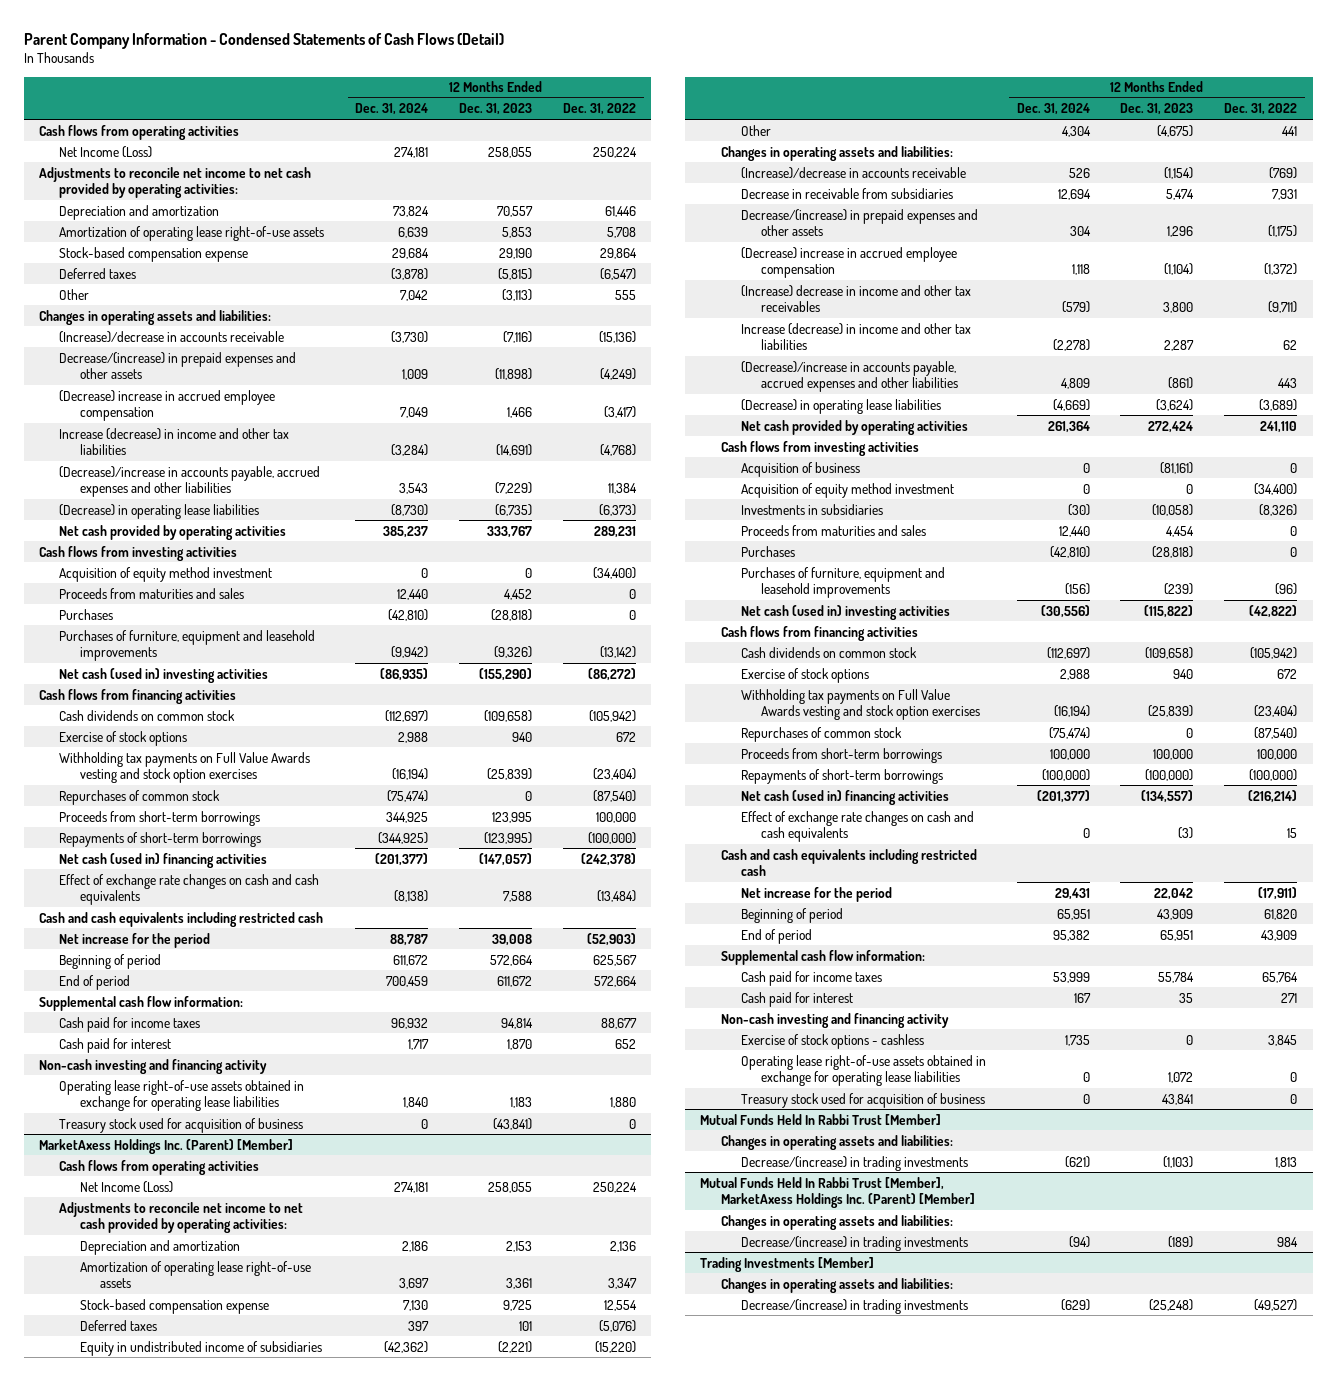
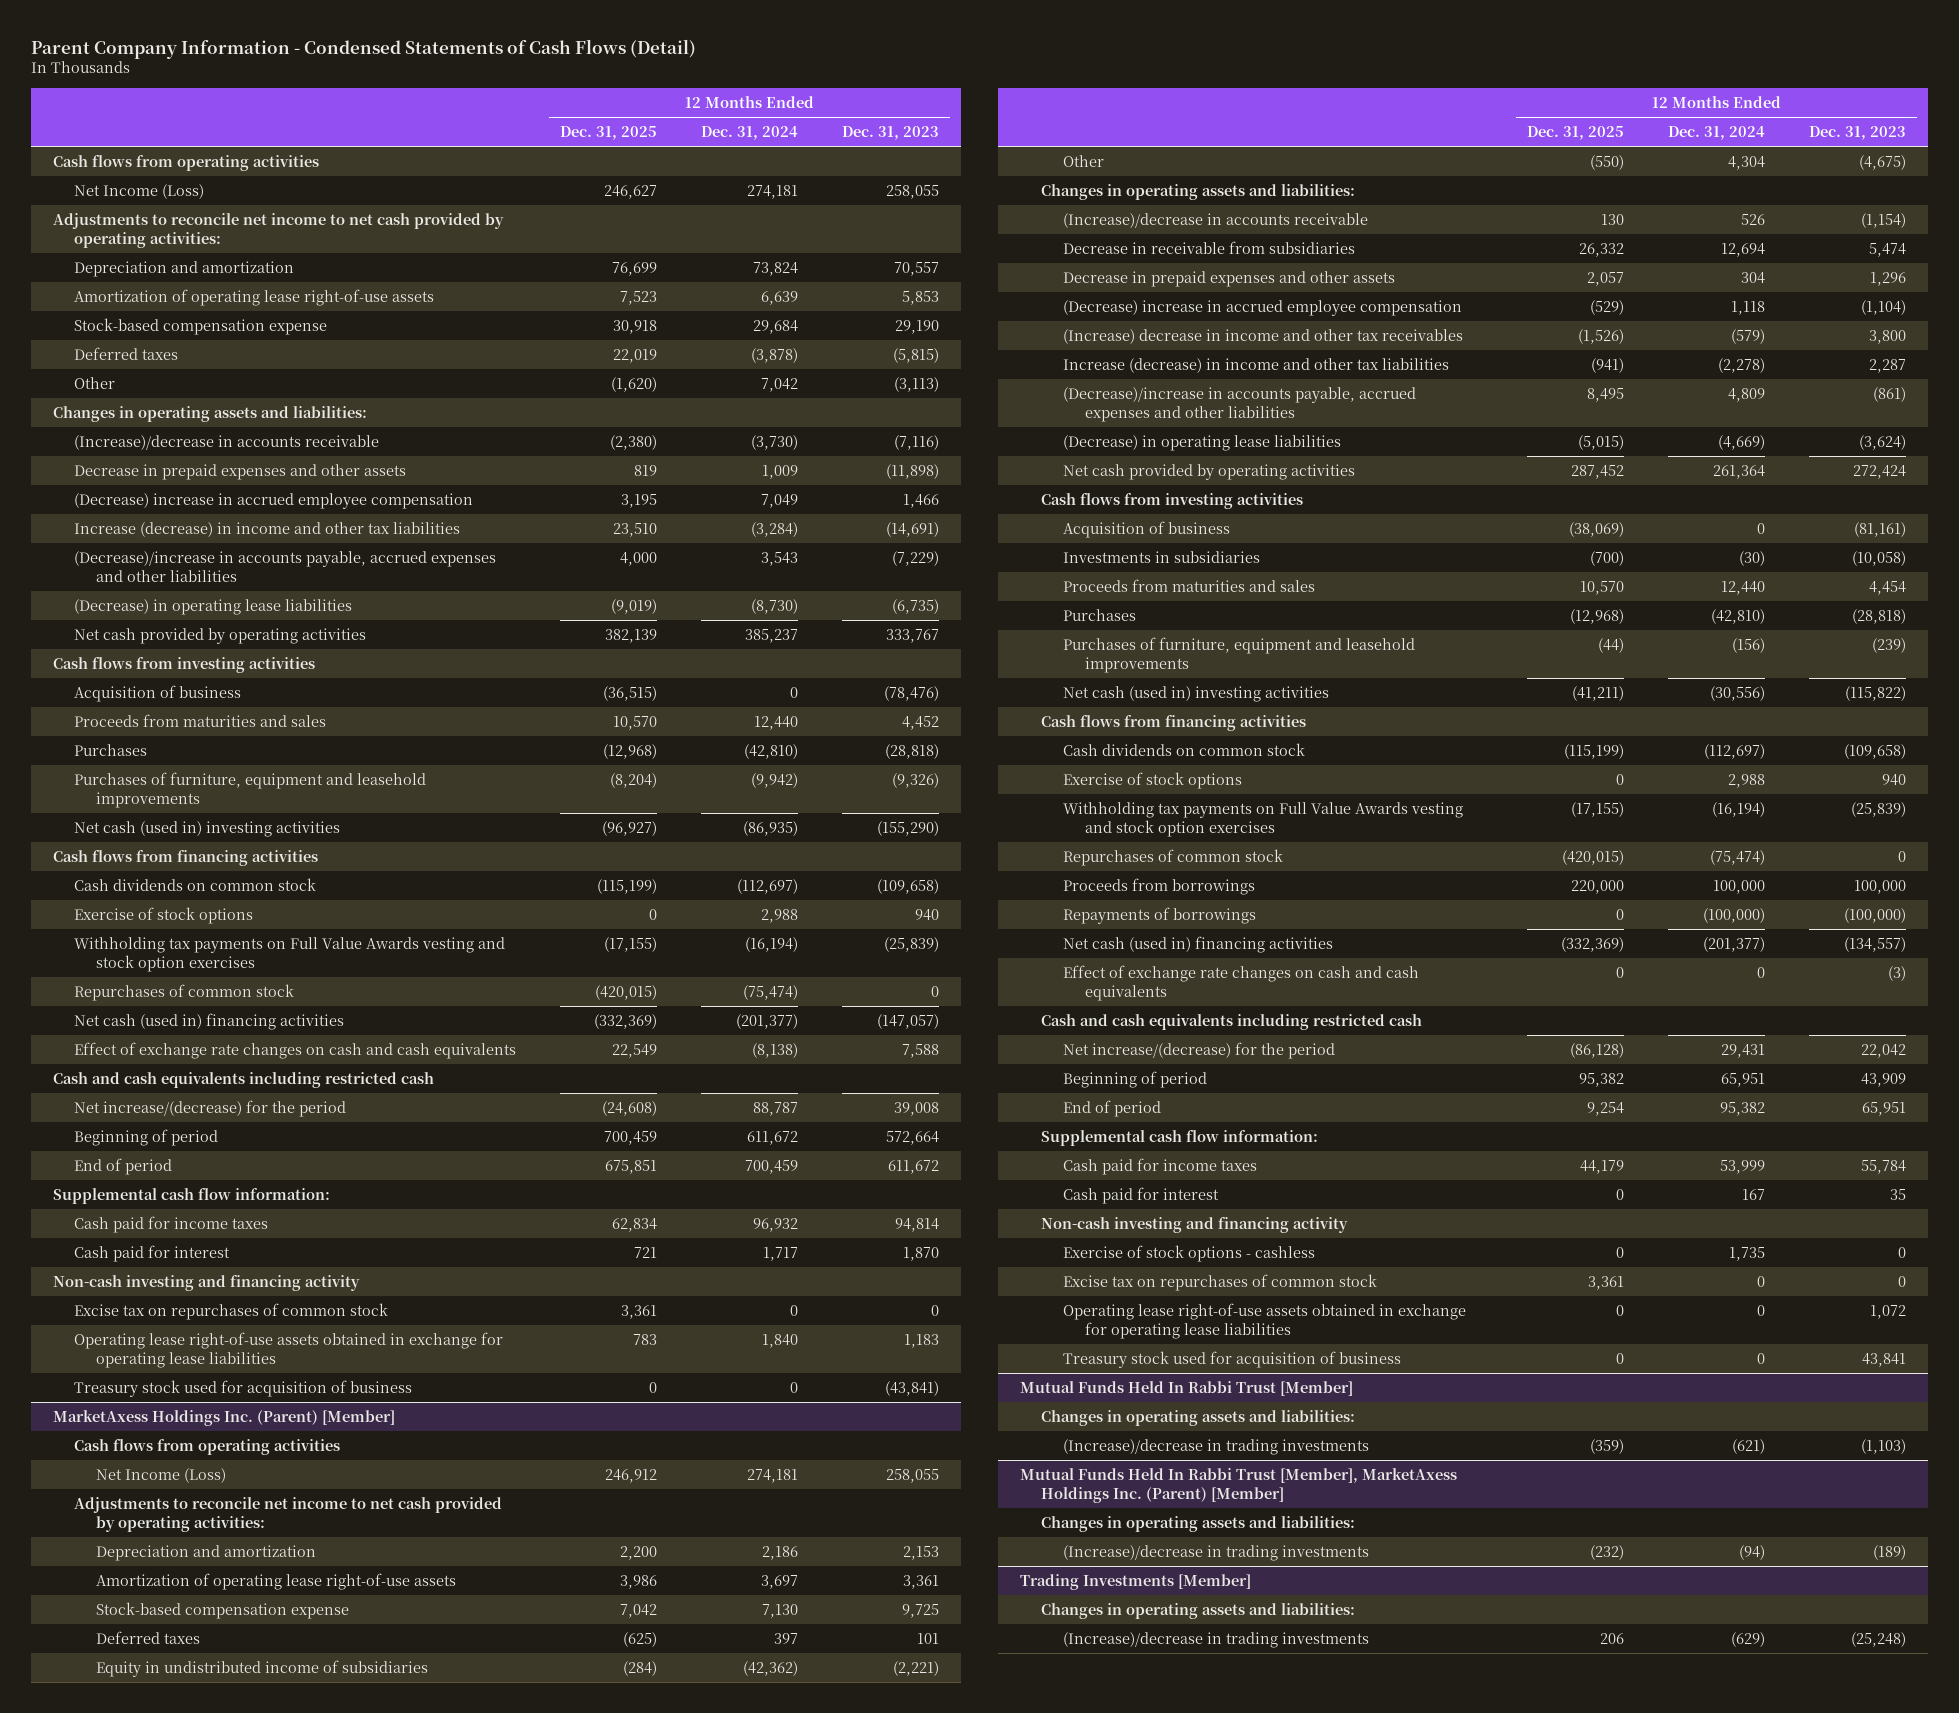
- | 12 Months Ended Dec. 31, 2024 | 12 Months Ended Dec. 31, 2023 | 12 Months Ended Dec. 31, 2022
+ | 12 Months Ended Dec. 31, 2025 | 12 Months Ended Dec. 31, 2024 | 12 Months Ended Dec. 31, 2023
- Decrease/(increase) in prepaid expenses and other assets | 1,009 | (11,898) | (4,249)
+ Decrease in prepaid expenses and other assets | 819 | 1,009 | (11,898)
- Acquisition of equity method investment | 0 | 0 | (34,400)
+ Acquisition of business | (36,515) | 0 | (78,476)
- Proceeds from short-term borrowings | 344,925 | 123,995 | 100,000
- Repayments of short-term borrowings | (344,925) | (123,995) | (100,000)
- Net increase for the period | 88,787 | 39,008 | (52,903)
+ Net increase/(decrease) for the period | (24,608) | 88,787 | 39,008
+ Excise tax on repurchases of common stock | 3,361 | 0 | 0
@ MarketAxess Holdings Inc. (Parent) [Member]
- Decrease/(increase) in prepaid expenses and other assets | 304 | 1,296 | (1,175)
+ Decrease in prepaid expenses and other assets | 2,057 | 304 | 1,296
- Acquisition of equity method investment | 0 | 0 | (34,400)
- Proceeds from short-term borrowings | 100,000 | 100,000 | 100,000
- Repayments of short-term borrowings | (100,000) | (100,000) | (100,000)
+ Proceeds from borrowings | 220,000 | 100,000 | 100,000
+ Repayments of borrowings | 0 | (100,000) | (100,000)
- Net increase for the period | 29,431 | 22,042 | (17,911)
+ Net increase/(decrease) for the period | (86,128) | 29,431 | 22,042
+ Excise tax on repurchases of common stock | 3,361 | 0 | 0
@ Mutual Funds Held In Rabbi Trust [Member]
- Decrease/(increase) in trading investments | (621) | (1,103) | 1,813
+ (Increase)/decrease in trading investments | (359) | (621) | (1,103)
@ Mutual Funds Held In Rabbi Trust [Member], MarketAxess Holdings Inc. (Parent) [Member]
- Decrease/(increase) in trading investments | (94) | (189) | 984
+ (Increase)/decrease in trading investments | (232) | (94) | (189)
@ Trading Investments [Member]
- Decrease/(increase) in trading investments | (629) | (25,248) | (49,527)
+ (Increase)/decrease in trading investments | 206 | (629) | (25,248)

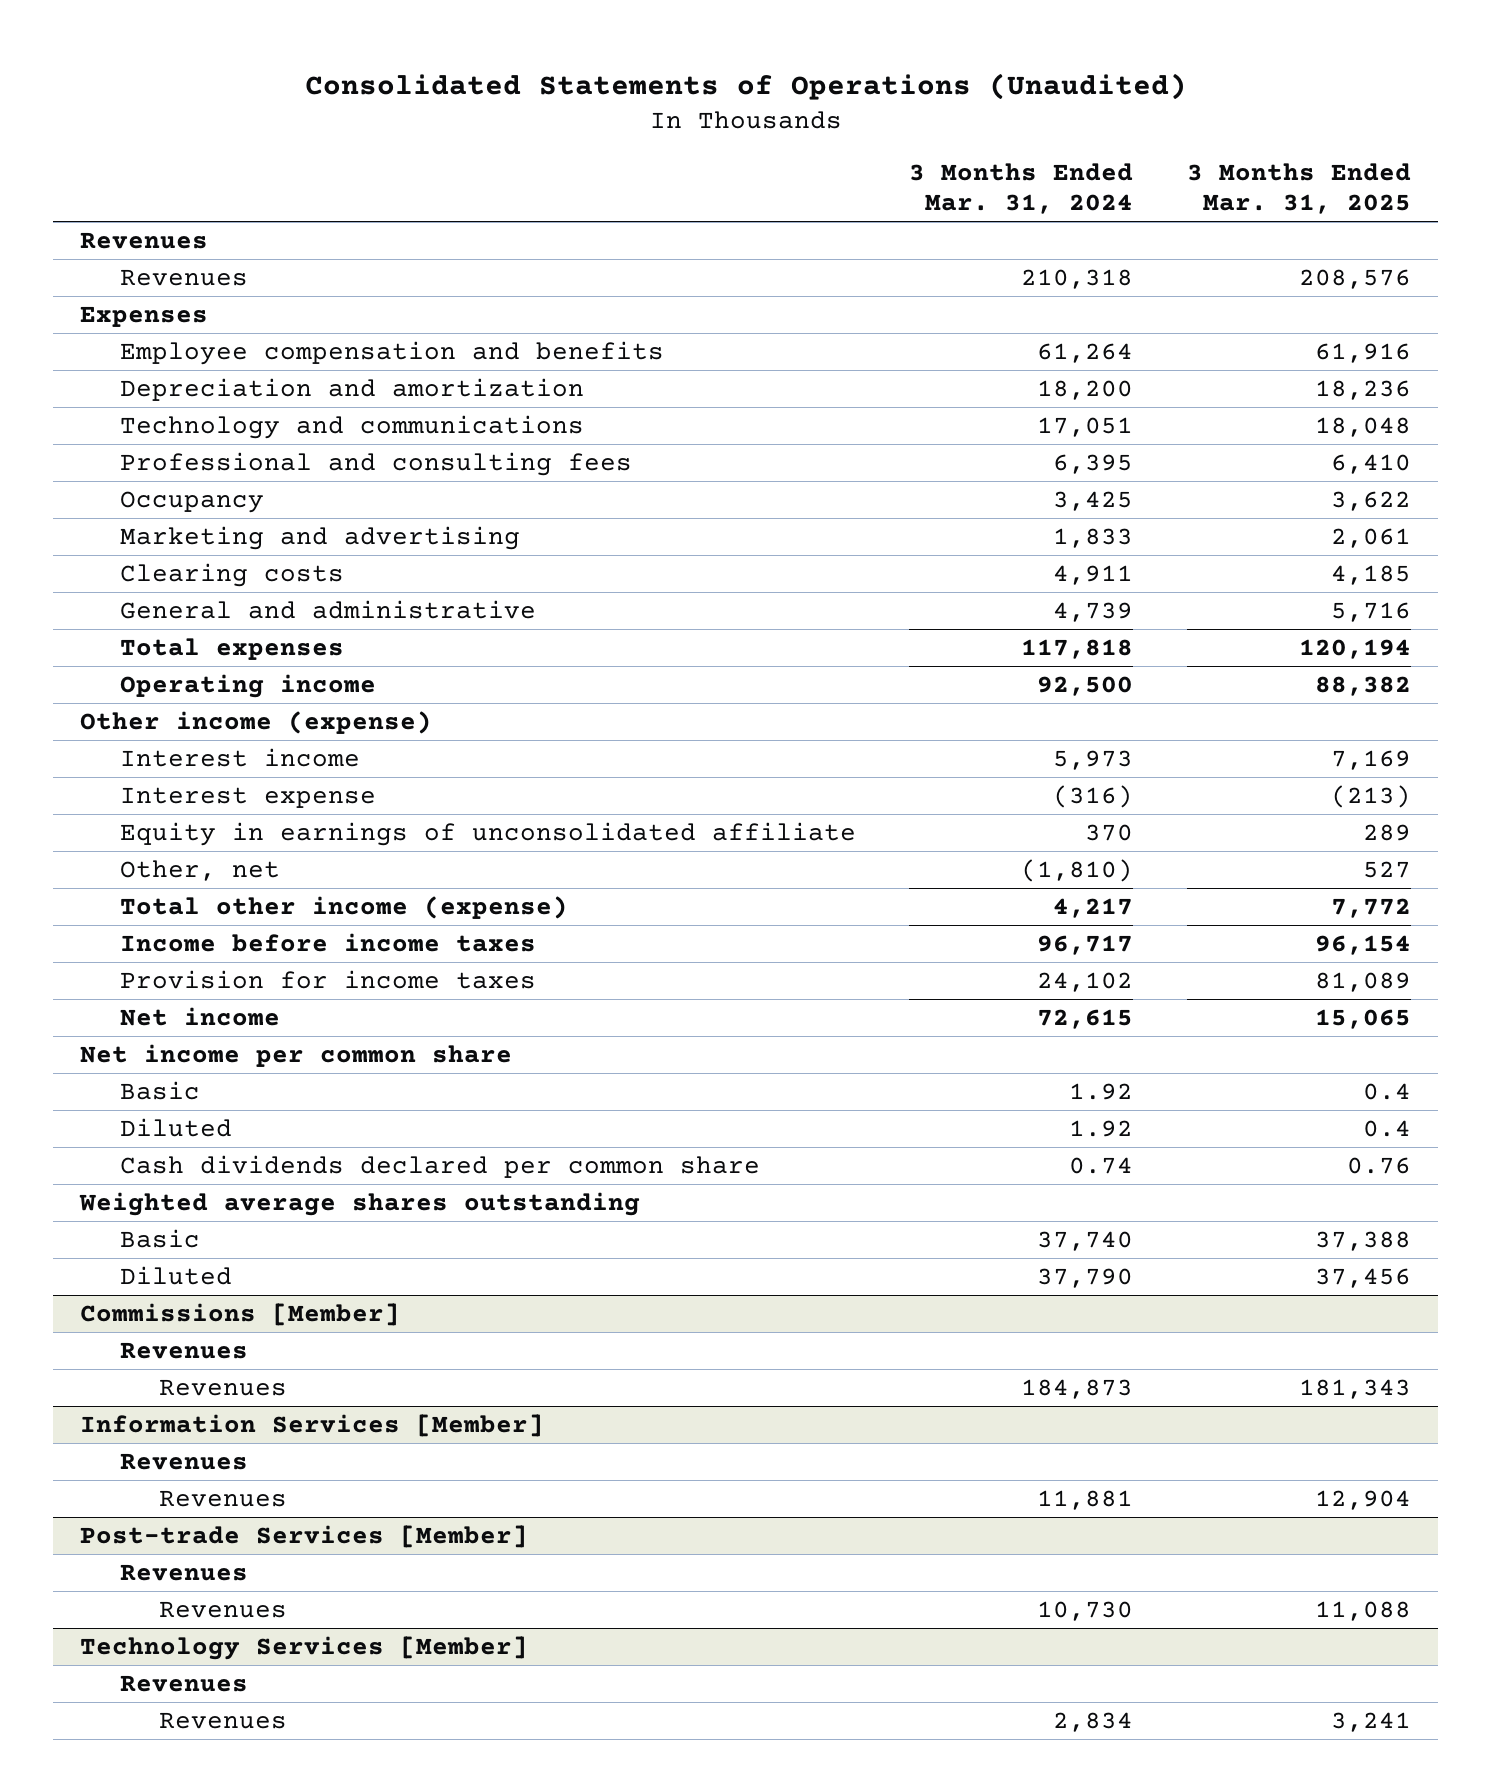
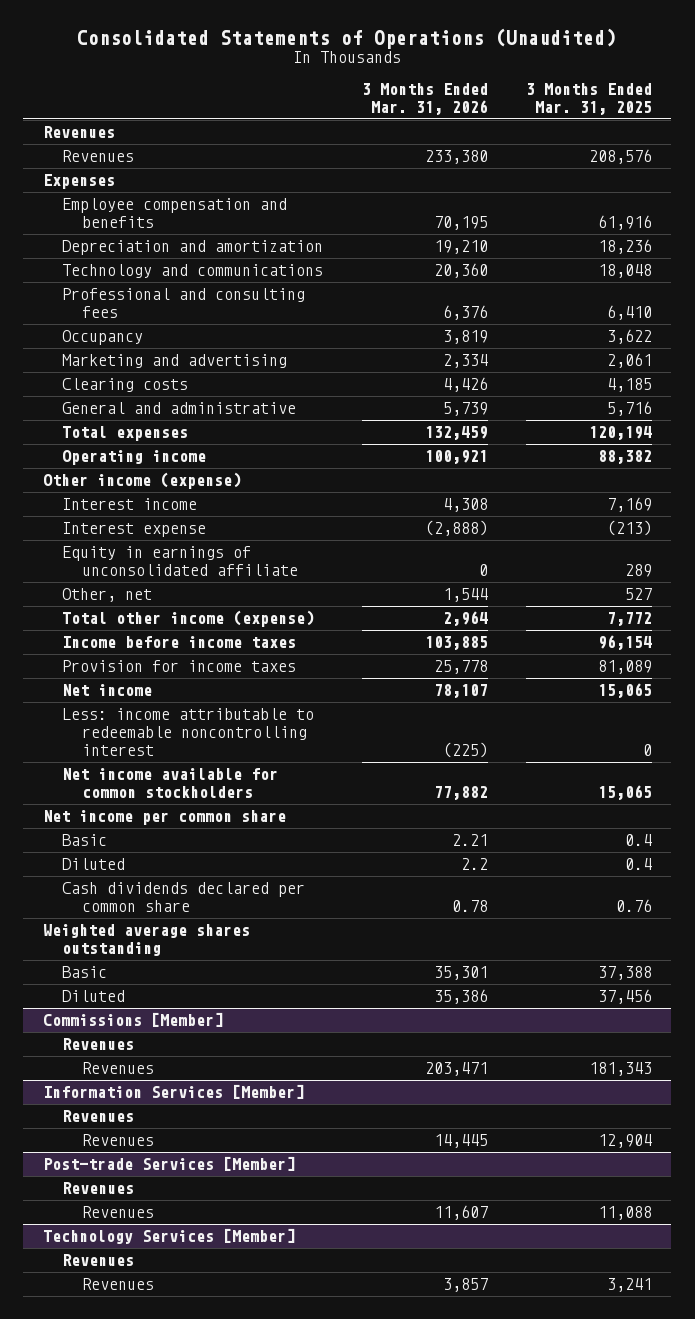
- | 3 Months Ended Mar. 31, 2024 | 3 Months Ended Mar. 31, 2025
+ | 3 Months Ended Mar. 31, 2026 | 3 Months Ended Mar. 31, 2025
+ Less: income attributable to redeemable noncontrolling interest | (225) | 0
+ Net income available for common stockholders | 77,882 | 15,065

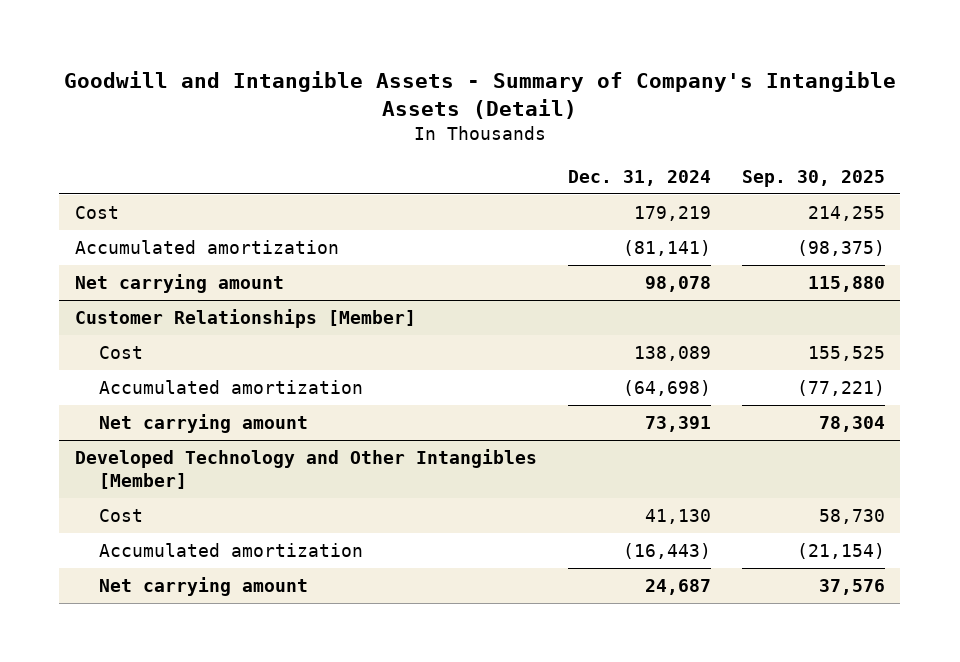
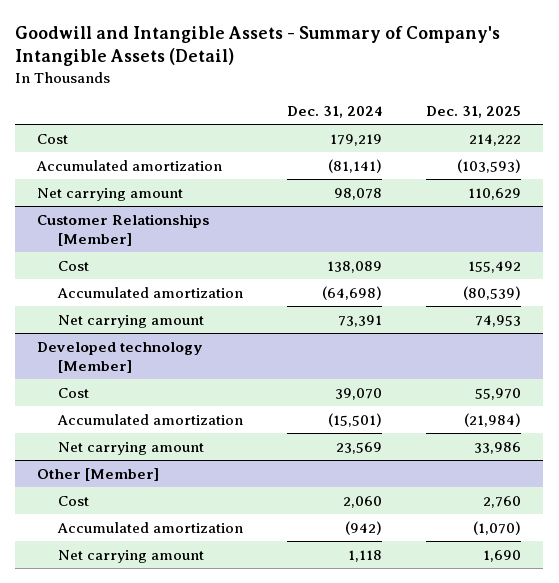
- | Dec. 31, 2024 | Sep. 30, 2025
+ | Dec. 31, 2024 | Dec. 31, 2025
- Developed Technology and Other Intangibles [Member]
- Cost | 41,130 | 58,730
- Accumulated amortization | (16,443) | (21,154)
- Net carrying amount | 24,687 | 37,576
+ Developed technology [Member]
+ Cost | 39,070 | 55,970
+ Accumulated amortization | (15,501) | (21,984)
+ Net carrying amount | 23,569 | 33,986
+ Other [Member]
+ Cost | 2,060 | 2,760
+ Accumulated amortization | (942) | (1,070)
+ Net carrying amount | 1,118 | 1,690

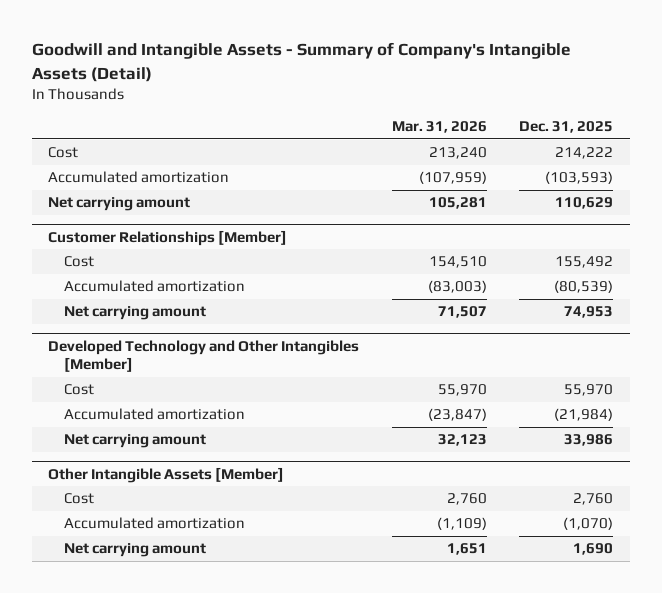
- | Dec. 31, 2024 | Dec. 31, 2025
+ | Mar. 31, 2026 | Dec. 31, 2025
- Developed technology [Member]
+ Developed Technology and Other Intangibles [Member]
- Other [Member]
+ Other Intangible Assets [Member]

